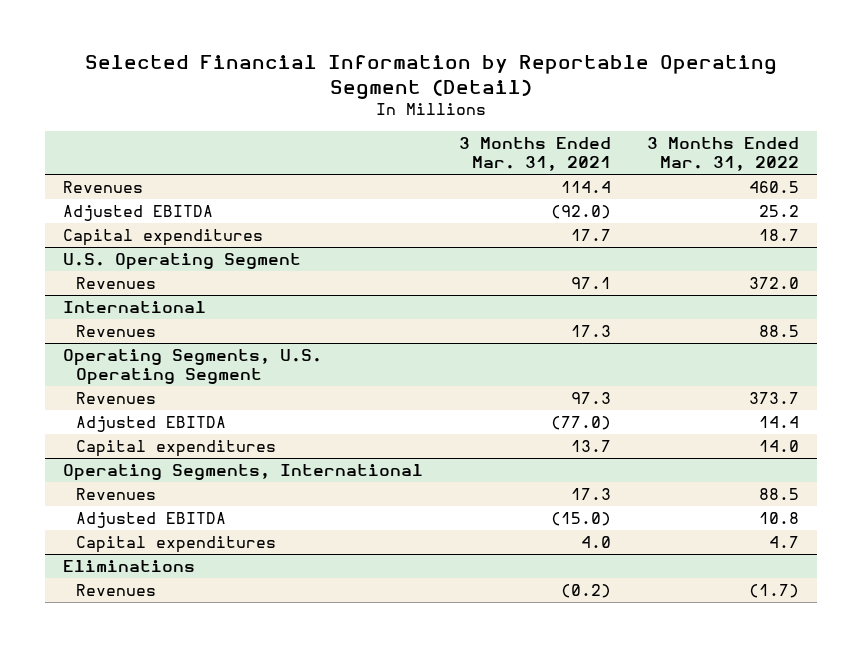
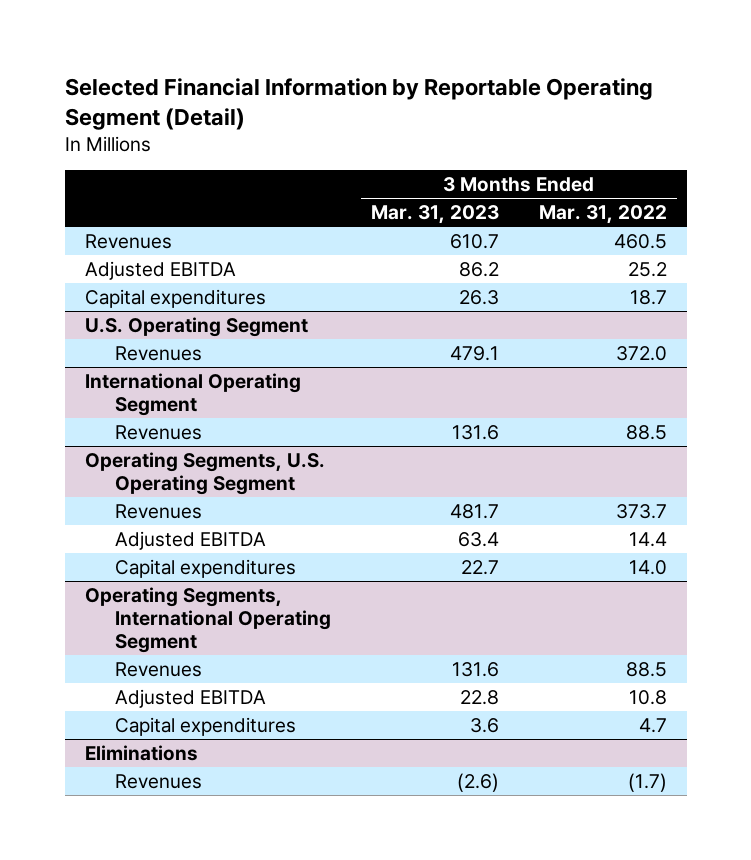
- | 3 Months Ended Mar. 31, 2021 | 3 Months Ended Mar. 31, 2022
+ | 3 Months Ended Mar. 31, 2023 | 3 Months Ended Mar. 31, 2022
- International
+ International Operating Segment
- Operating Segments, International
+ Operating Segments, International Operating Segment

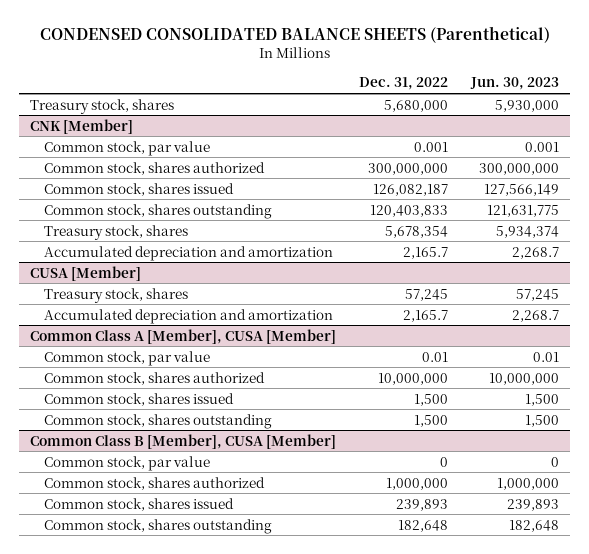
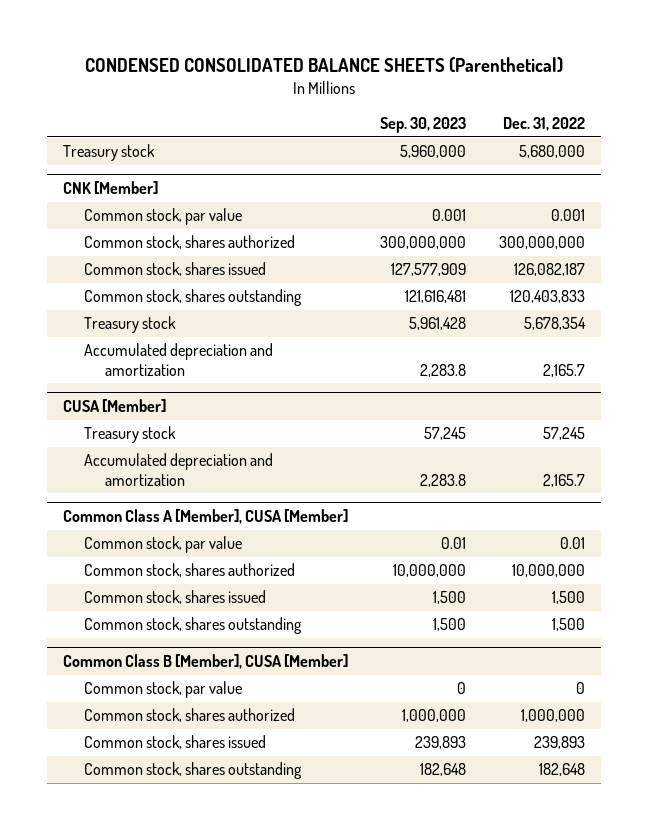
- | Dec. 31, 2022 | Jun. 30, 2023
+ | Sep. 30, 2023 | Dec. 31, 2022
- Treasury stock, shares | 5,680,000 | 5,930,000
+ Treasury stock | 5,960,000 | 5,680,000
@ CNK [Member]
- Treasury stock, shares | 5,678,354 | 5,934,374
+ Treasury stock | 5,961,428 | 5,678,354
@ CUSA [Member]
- Treasury stock, shares | 57,245 | 57,245
+ Treasury stock | 57,245 | 57,245

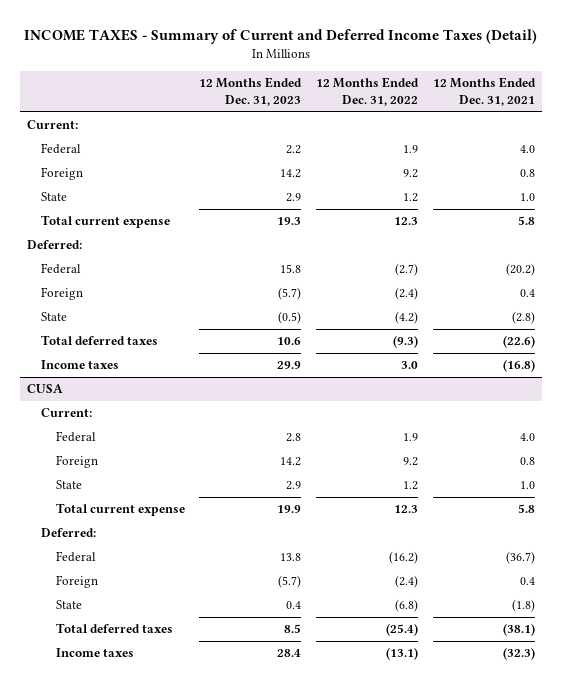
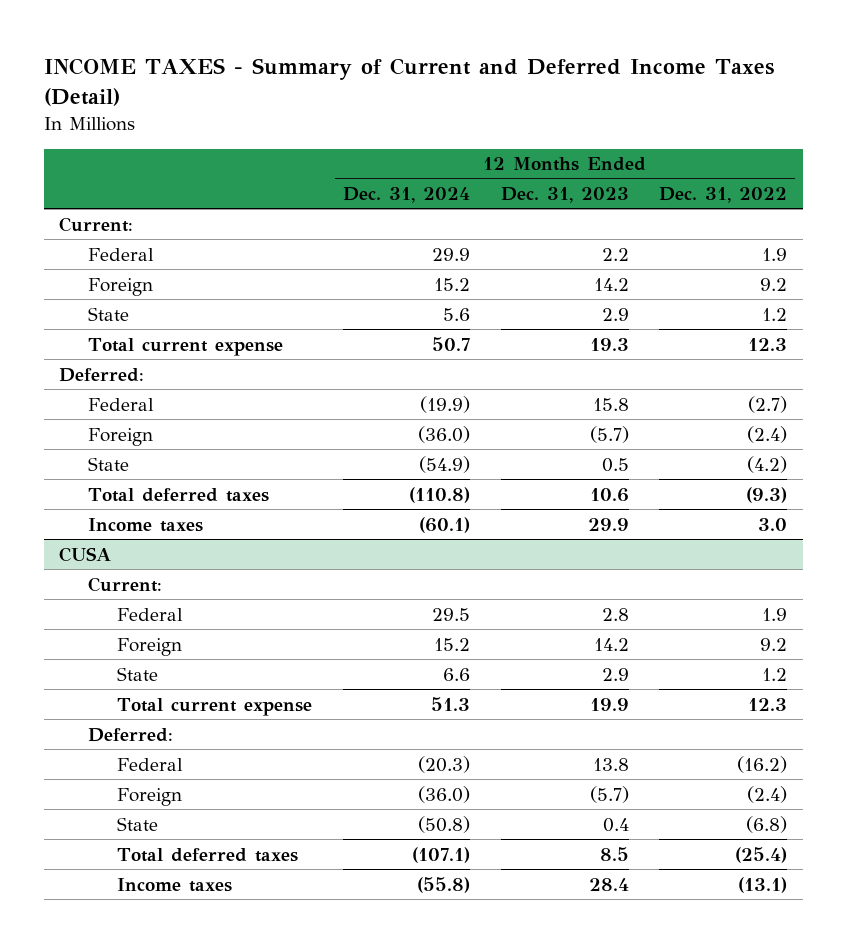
- | 12 Months Ended Dec. 31, 2023 | 12 Months Ended Dec. 31, 2022 | 12 Months Ended Dec. 31, 2021
+ | 12 Months Ended Dec. 31, 2024 | 12 Months Ended Dec. 31, 2023 | 12 Months Ended Dec. 31, 2022
- State | (0.5) | (4.2) | (2.8)
+ State | (54.9) | 0.5 | (4.2)

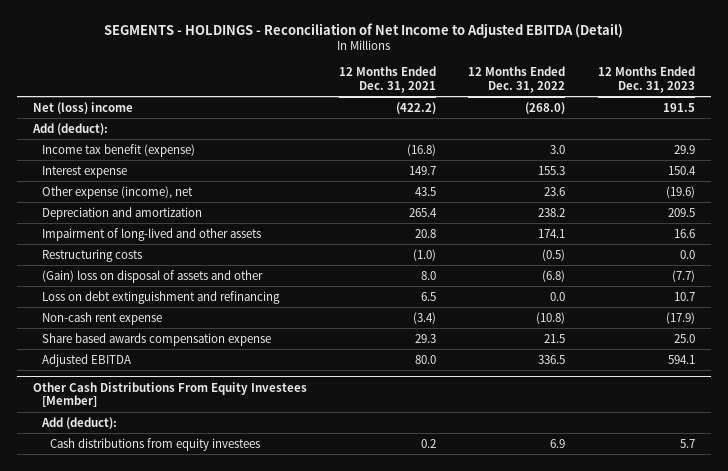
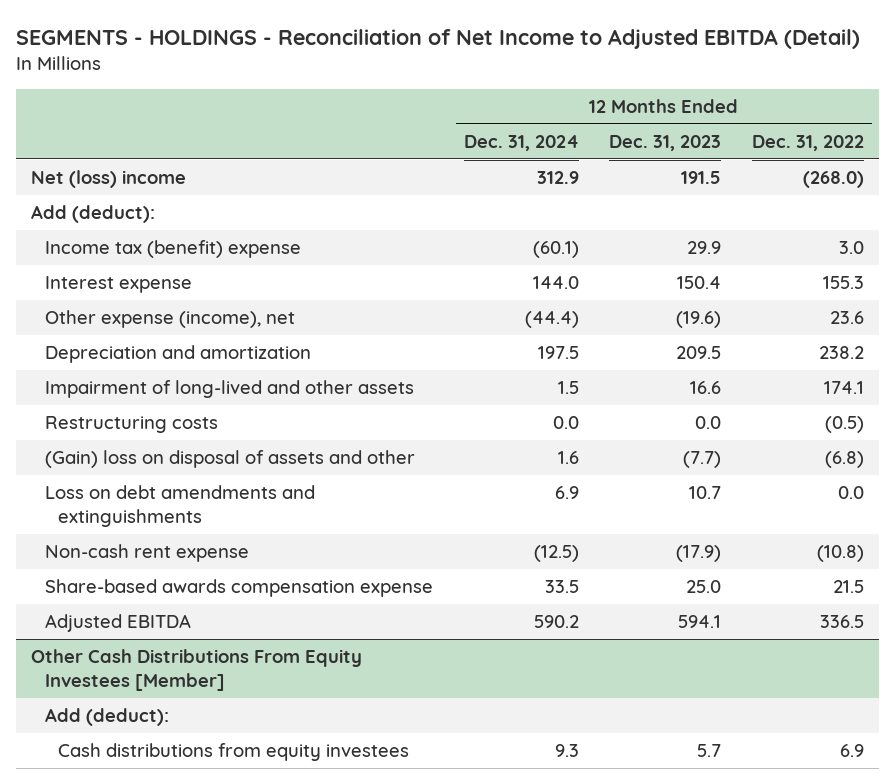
- | 12 Months Ended Dec. 31, 2021 | 12 Months Ended Dec. 31, 2022 | 12 Months Ended Dec. 31, 2023
+ | 12 Months Ended Dec. 31, 2024 | 12 Months Ended Dec. 31, 2023 | 12 Months Ended Dec. 31, 2022
- Income tax benefit (expense) | (16.8) | 3.0 | 29.9
+ Income tax (benefit) expense | (60.1) | 29.9 | 3.0
- Loss on debt extinguishment and refinancing | 6.5 | 0.0 | 10.7
+ Loss on debt amendments and extinguishments | 6.9 | 10.7 | 0.0
- Share based awards compensation expense | 29.3 | 21.5 | 25.0
+ Share-based awards compensation expense | 33.5 | 25.0 | 21.5

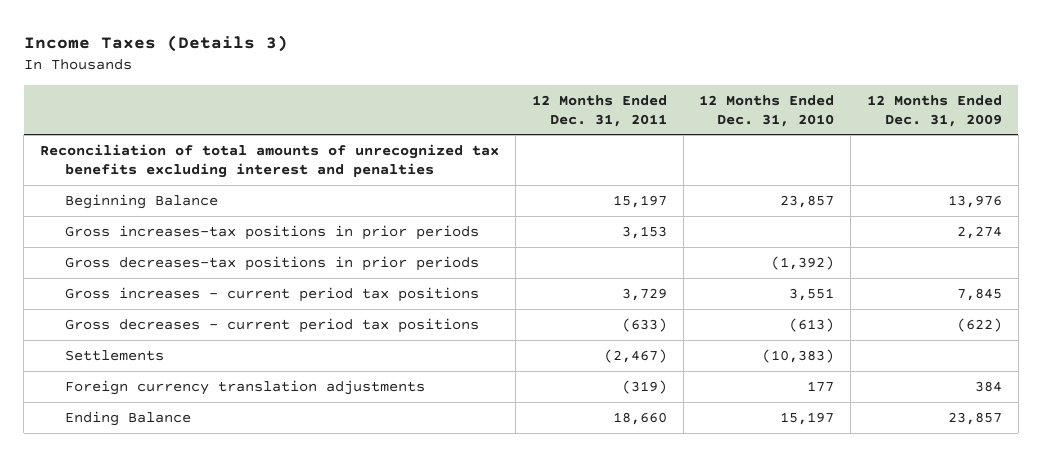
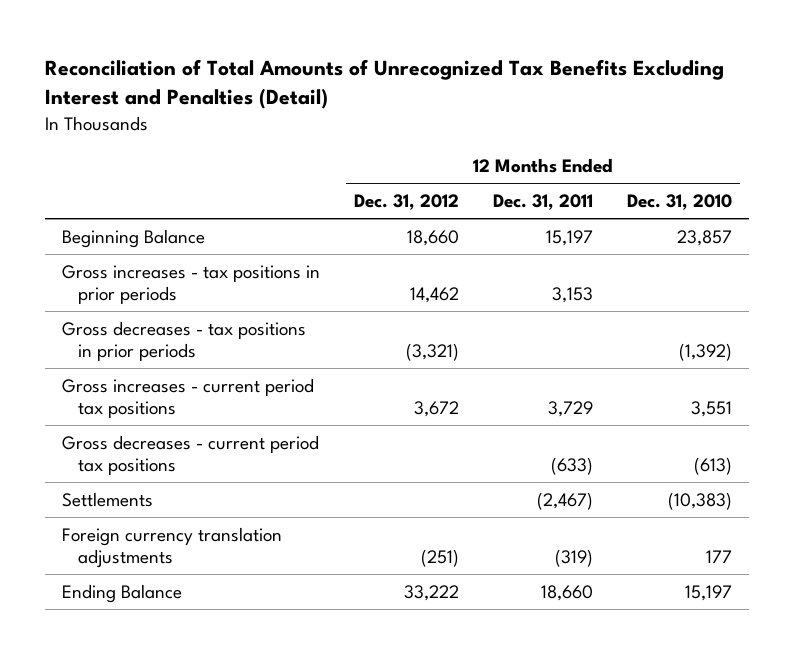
- Income Taxes (Details 3)
+ Reconciliation of Total Amounts of Unrecognized Tax Benefits Excluding Interest and Penalties (Detail)
- | 12 Months Ended Dec. 31, 2011 | 12 Months Ended Dec. 31, 2010 | 12 Months Ended Dec. 31, 2009
+ | 12 Months Ended Dec. 31, 2012 | 12 Months Ended Dec. 31, 2011 | 12 Months Ended Dec. 31, 2010
- Reconciliation of total amounts of unrecognized tax benefits excluding interest and penalties
- Gross increases-tax positions in prior periods | 3,153 | | 2,274
- Gross decreases-tax positions in prior periods | | (1,392) |
+ Gross increases - tax positions in prior periods | 14,462 | 3,153 |
+ Gross decreases - tax positions in prior periods | (3,321) | | (1,392)

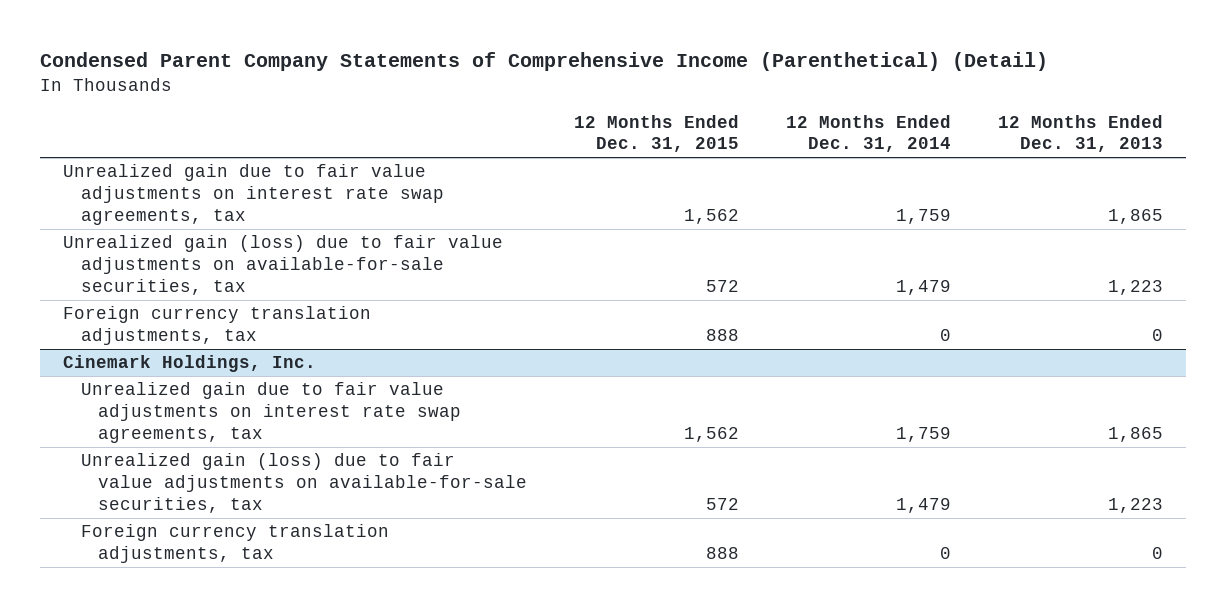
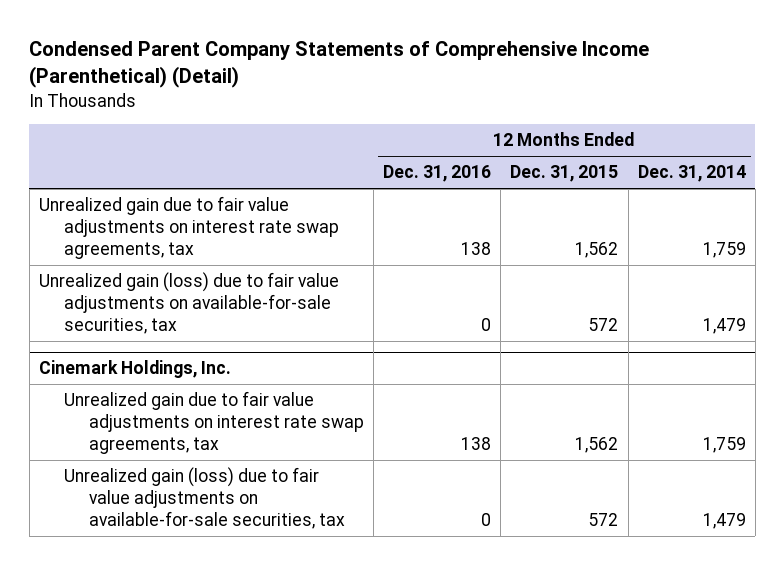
- | 12 Months Ended Dec. 31, 2015 | 12 Months Ended Dec. 31, 2014 | 12 Months Ended Dec. 31, 2013
+ | 12 Months Ended Dec. 31, 2016 | 12 Months Ended Dec. 31, 2015 | 12 Months Ended Dec. 31, 2014
- Foreign currency translation adjustments, tax | 888 | 0 | 0
@ Cinemark Holdings, Inc.
- Foreign currency translation adjustments, tax | 888 | 0 | 0

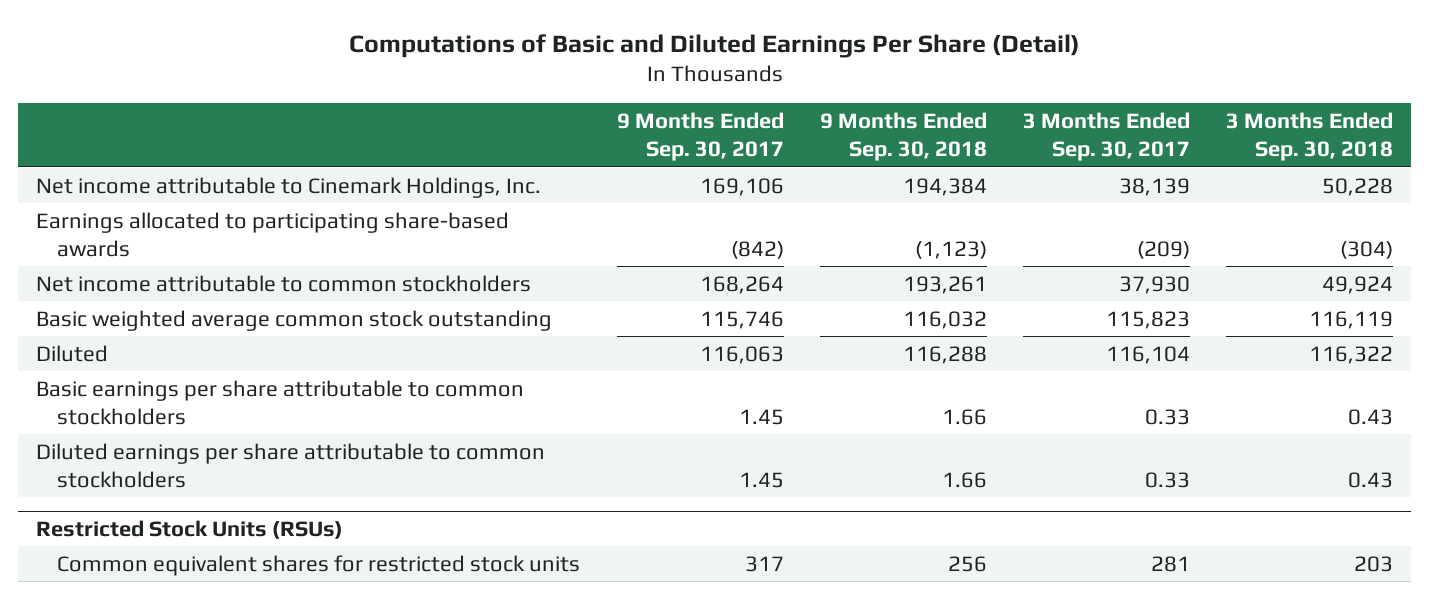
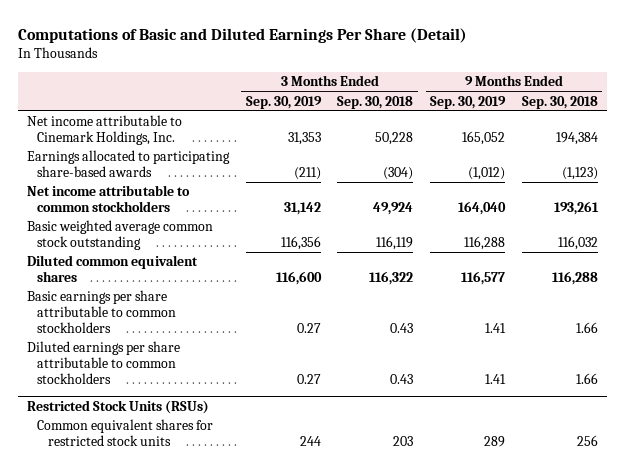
- | 9 Months Ended Sep. 30, 2017 | 9 Months Ended Sep. 30, 2018 | 3 Months Ended Sep. 30, 2017 | 3 Months Ended Sep. 30, 2018
+ | 3 Months Ended Sep. 30, 2019 | 3 Months Ended Sep. 30, 2018 | 9 Months Ended Sep. 30, 2019 | 9 Months Ended Sep. 30, 2018
- Diluted | 116,063 | 116,288 | 116,104 | 116,322
+ Diluted common equivalent shares | 116,600 | 116,322 | 116,577 | 116,288

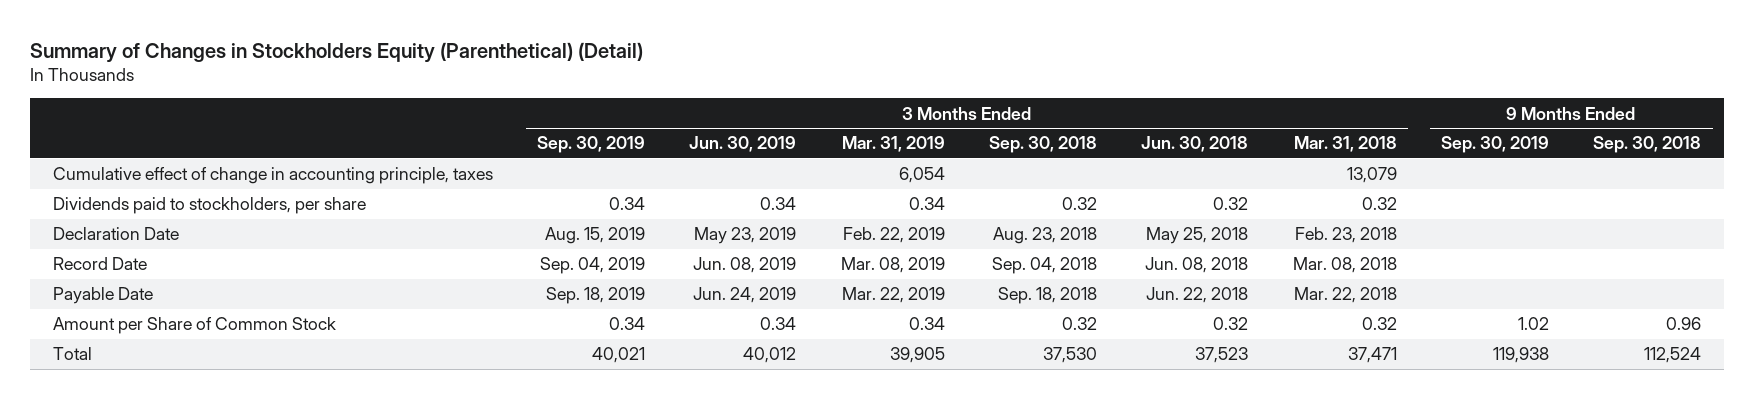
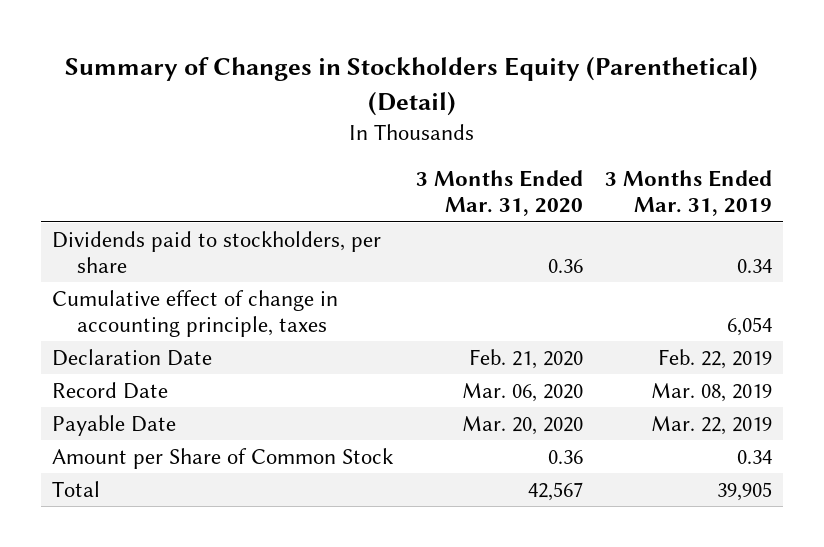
- | 3 Months Ended Sep. 30, 2019 | 3 Months Ended Jun. 30, 2019 | 3 Months Ended Mar. 31, 2019 | 3 Months Ended Sep. 30, 2018 | 3 Months Ended Jun. 30, 2018 | 3 Months Ended Mar. 31, 2018 | 9 Months Ended Sep. 30, 2019 | 9 Months Ended Sep. 30, 2018
+ | 3 Months Ended Mar. 31, 2020 | 3 Months Ended Mar. 31, 2019
moved down: Cumulative effect of change in accounting principle, taxes | | 6,054

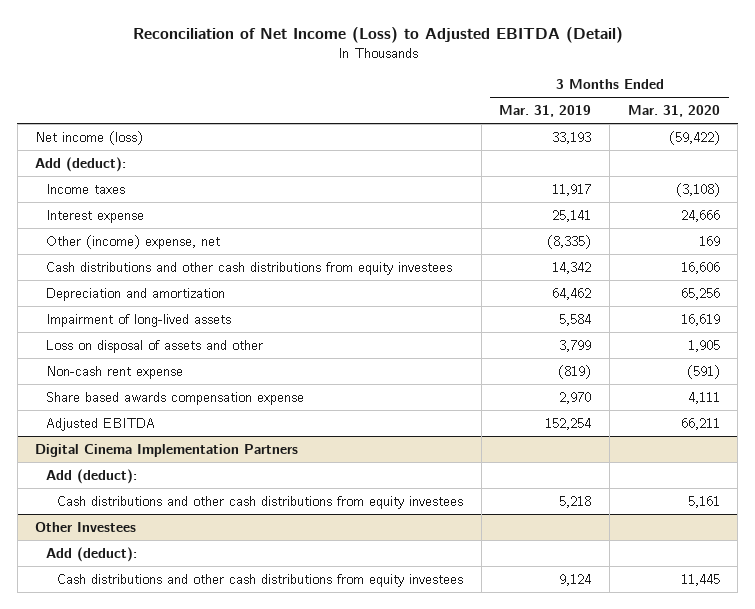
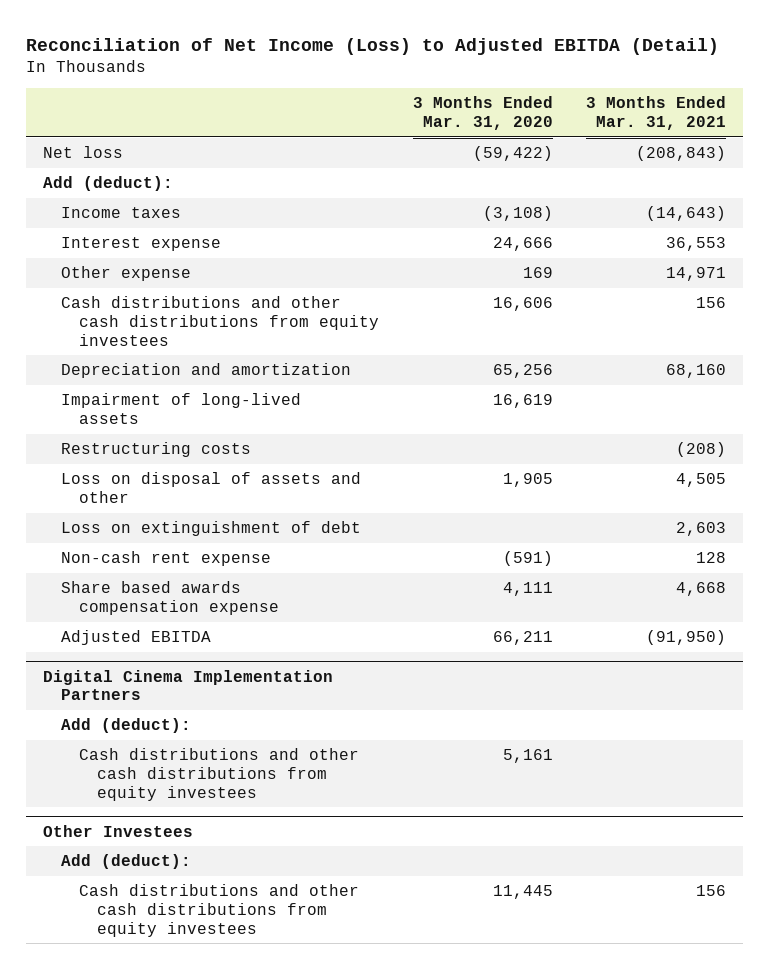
- | 3 Months Ended Mar. 31, 2019 | 3 Months Ended Mar. 31, 2020
+ | 3 Months Ended Mar. 31, 2020 | 3 Months Ended Mar. 31, 2021
- Net income (loss) | 33,193 | (59,422)
+ Net loss | (59,422) | (208,843)
- Other (income) expense, net | (8,335) | 169
+ Other expense | 169 | 14,971
+ Restructuring costs | | (208)
+ Loss on extinguishment of debt | | 2,603

